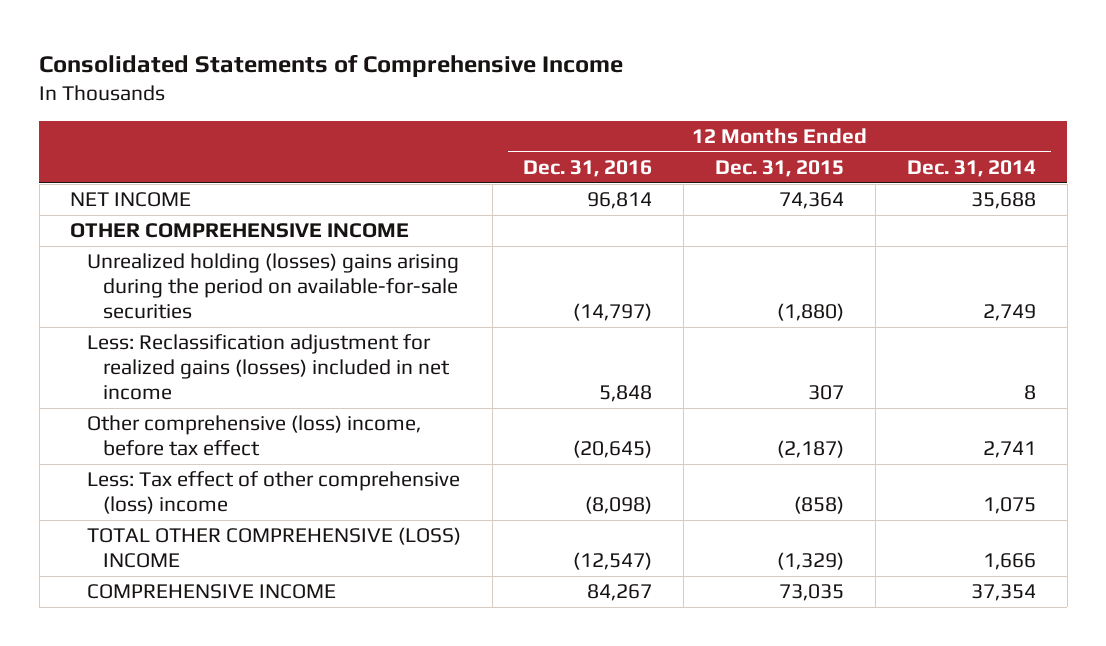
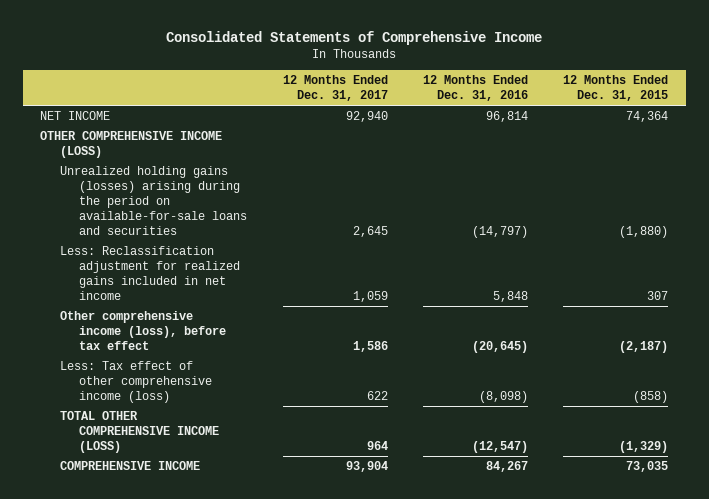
- | 12 Months Ended Dec. 31, 2016 | 12 Months Ended Dec. 31, 2015 | 12 Months Ended Dec. 31, 2014
+ | 12 Months Ended Dec. 31, 2017 | 12 Months Ended Dec. 31, 2016 | 12 Months Ended Dec. 31, 2015
- OTHER COMPREHENSIVE INCOME
- Unrealized holding (losses) gains arising during the period on available-for-sale securities | (14,797) | (1,880) | 2,749
- Less: Reclassification adjustment for realized gains (losses) included in net income | 5,848 | 307 | 8
- Other comprehensive (loss) income, before tax effect | (20,645) | (2,187) | 2,741
- Less: Tax effect of other comprehensive (loss) income | (8,098) | (858) | 1,075
- TOTAL OTHER COMPREHENSIVE (LOSS) INCOME | (12,547) | (1,329) | 1,666
+ OTHER COMPREHENSIVE INCOME (LOSS)
+ Unrealized holding gains (losses) arising during the period on available-for-sale loans and securities | 2,645 | (14,797) | (1,880)
+ Less: Reclassification adjustment for realized gains included in net income | 1,059 | 5,848 | 307
+ Other comprehensive income (loss), before tax effect | 1,586 | (20,645) | (2,187)
+ Less: Tax effect of other comprehensive income (loss) | 622 | (8,098) | (858)
+ TOTAL OTHER COMPREHENSIVE INCOME (LOSS) | 964 | (12,547) | (1,329)

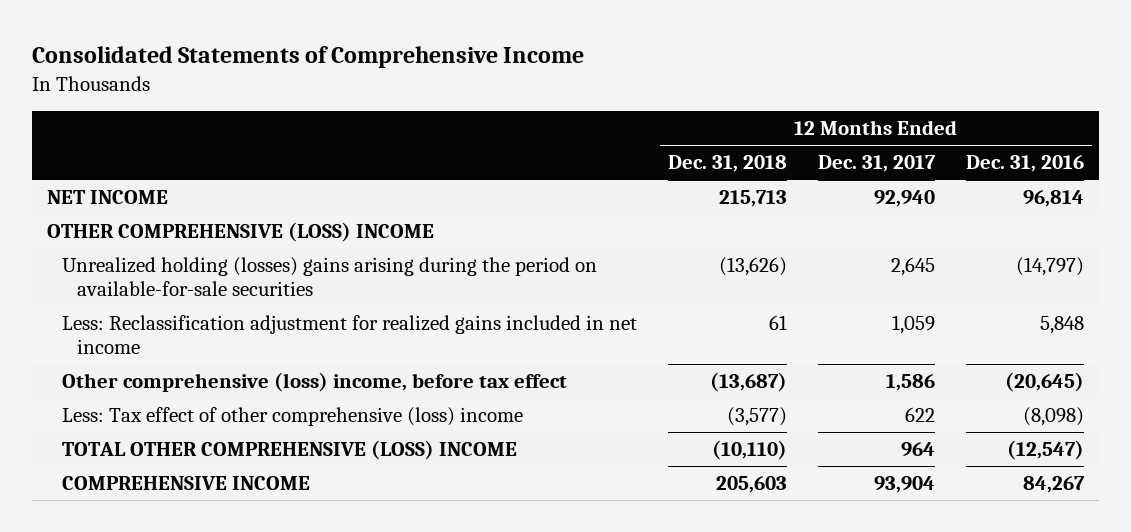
- | 12 Months Ended Dec. 31, 2017 | 12 Months Ended Dec. 31, 2016 | 12 Months Ended Dec. 31, 2015
+ | 12 Months Ended Dec. 31, 2018 | 12 Months Ended Dec. 31, 2017 | 12 Months Ended Dec. 31, 2016
- OTHER COMPREHENSIVE INCOME (LOSS)
- Unrealized holding gains (losses) arising during the period on available-for-sale loans and securities | 2,645 | (14,797) | (1,880)
+ OTHER COMPREHENSIVE (LOSS) INCOME
+ Unrealized holding (losses) gains arising during the period on available-for-sale securities | (13,626) | 2,645 | (14,797)
- Other comprehensive income (loss), before tax effect | 1,586 | (20,645) | (2,187)
- Less: Tax effect of other comprehensive income (loss) | 622 | (8,098) | (858)
- TOTAL OTHER COMPREHENSIVE INCOME (LOSS) | 964 | (12,547) | (1,329)
+ Other comprehensive (loss) income, before tax effect | (13,687) | 1,586 | (20,645)
+ Less: Tax effect of other comprehensive (loss) income | (3,577) | 622 | (8,098)
+ TOTAL OTHER COMPREHENSIVE (LOSS) INCOME | (10,110) | 964 | (12,547)

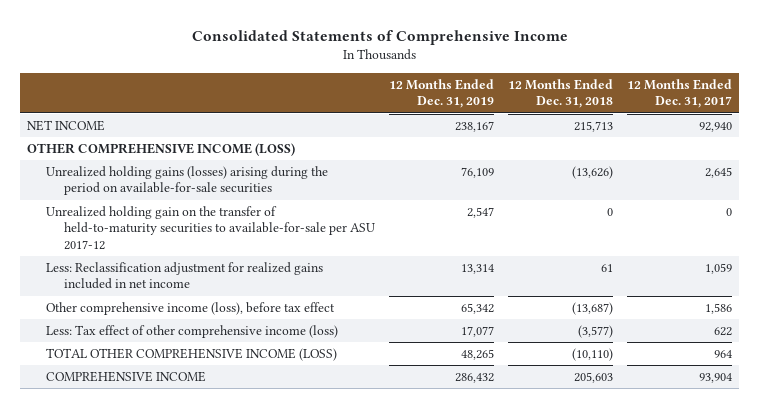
- | 12 Months Ended Dec. 31, 2018 | 12 Months Ended Dec. 31, 2017 | 12 Months Ended Dec. 31, 2016
+ | 12 Months Ended Dec. 31, 2019 | 12 Months Ended Dec. 31, 2018 | 12 Months Ended Dec. 31, 2017
- OTHER COMPREHENSIVE (LOSS) INCOME
- Unrealized holding (losses) gains arising during the period on available-for-sale securities | (13,626) | 2,645 | (14,797)
+ OTHER COMPREHENSIVE INCOME (LOSS)
+ Unrealized holding gains (losses) arising during the period on available-for-sale securities | 76,109 | (13,626) | 2,645
+ Unrealized holding gain on the transfer of held-to-maturity securities to available-for-sale per ASU 2017-12 | 2,547 | 0 | 0
- Other comprehensive (loss) income, before tax effect | (13,687) | 1,586 | (20,645)
- Less: Tax effect of other comprehensive (loss) income | (3,577) | 622 | (8,098)
- TOTAL OTHER COMPREHENSIVE (LOSS) INCOME | (10,110) | 964 | (12,547)
+ Other comprehensive income (loss), before tax effect | 65,342 | (13,687) | 1,586
+ Less: Tax effect of other comprehensive income (loss) | 17,077 | (3,577) | 622
+ TOTAL OTHER COMPREHENSIVE INCOME (LOSS) | 48,265 | (10,110) | 964

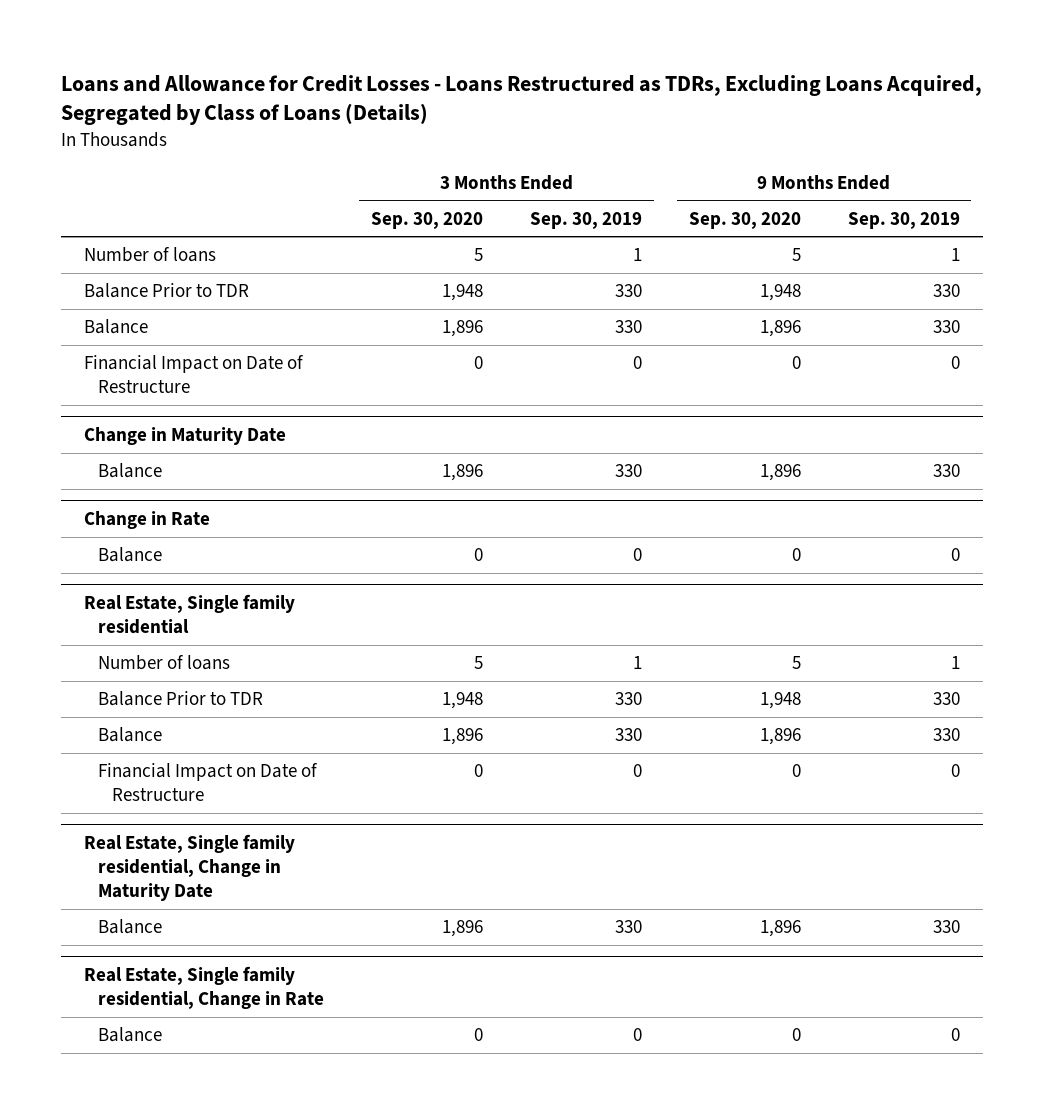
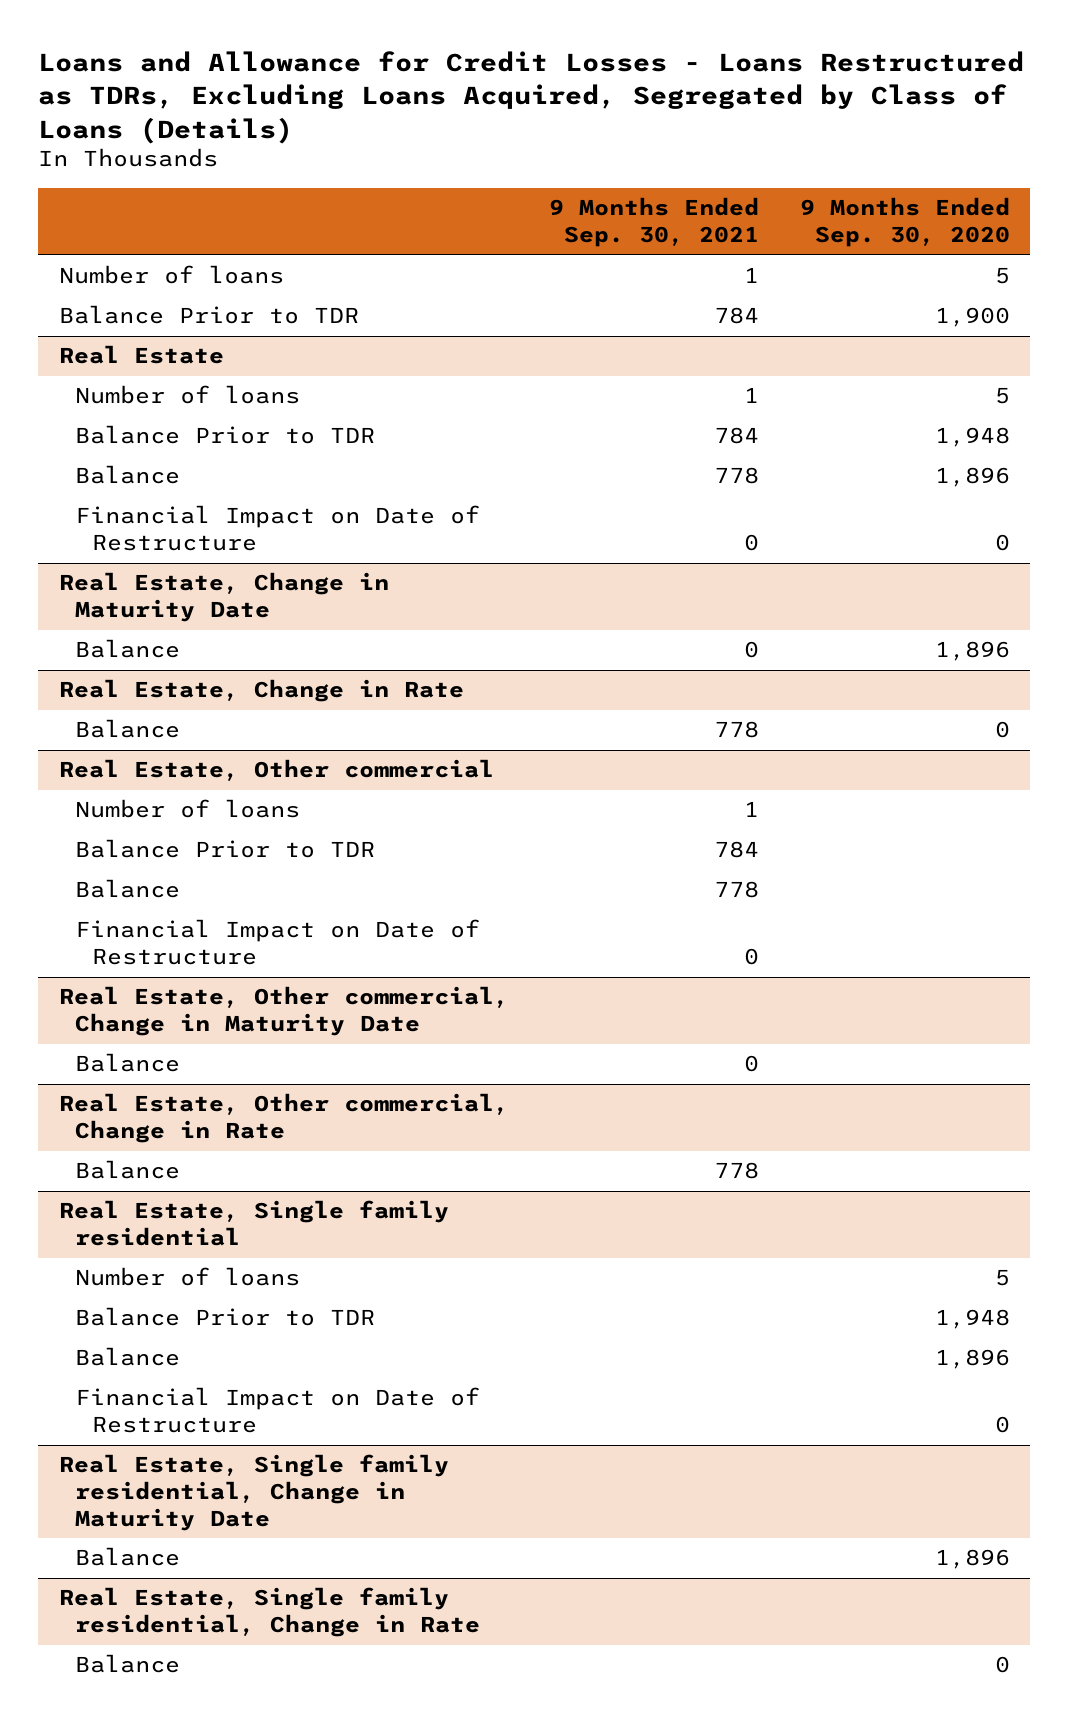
- | 3 Months Ended Sep. 30, 2020 | 3 Months Ended Sep. 30, 2019 | 9 Months Ended Sep. 30, 2020 | 9 Months Ended Sep. 30, 2019
+ | 9 Months Ended Sep. 30, 2021 | 9 Months Ended Sep. 30, 2020
+ Balance Prior to TDR | 784 | 1,900
+ Real Estate
+ Number of loans | 1 | 5
- Change in Maturity Date
+ Real Estate, Change in Maturity Date
- Change in Rate
+ Real Estate, Change in Rate
+ Real Estate, Other commercial
+ Number of loans | 1 |
+ Balance Prior to TDR | 784 |
+ Balance | 778 |
+ Financial Impact on Date of Restructure | 0 |
+ Real Estate, Other commercial, Change in Maturity Date
+ Balance | 0 |
+ Real Estate, Other commercial, Change in Rate
+ Balance | 778 |

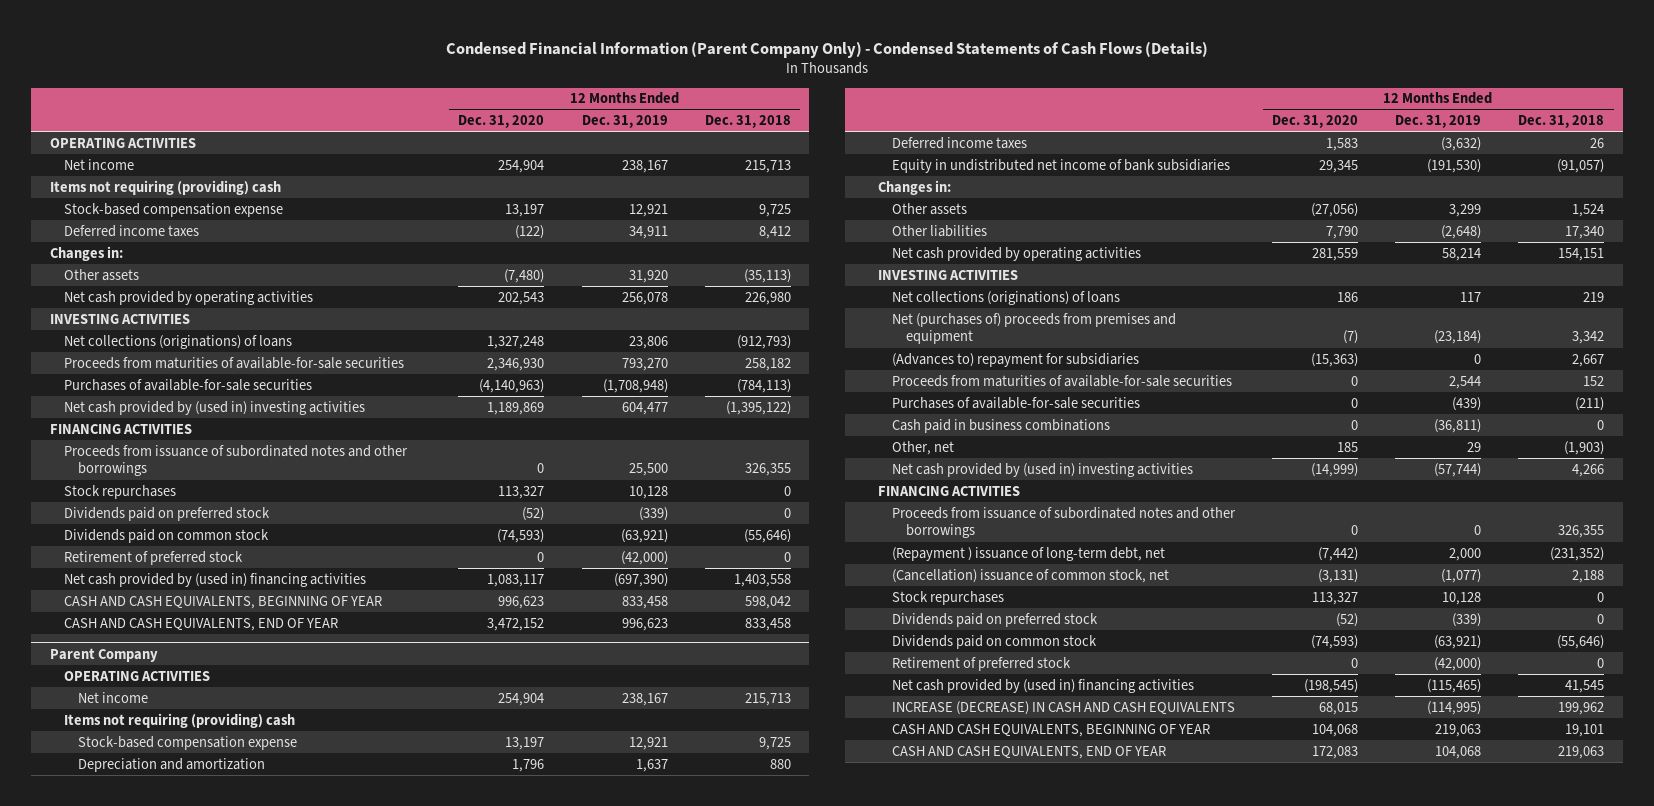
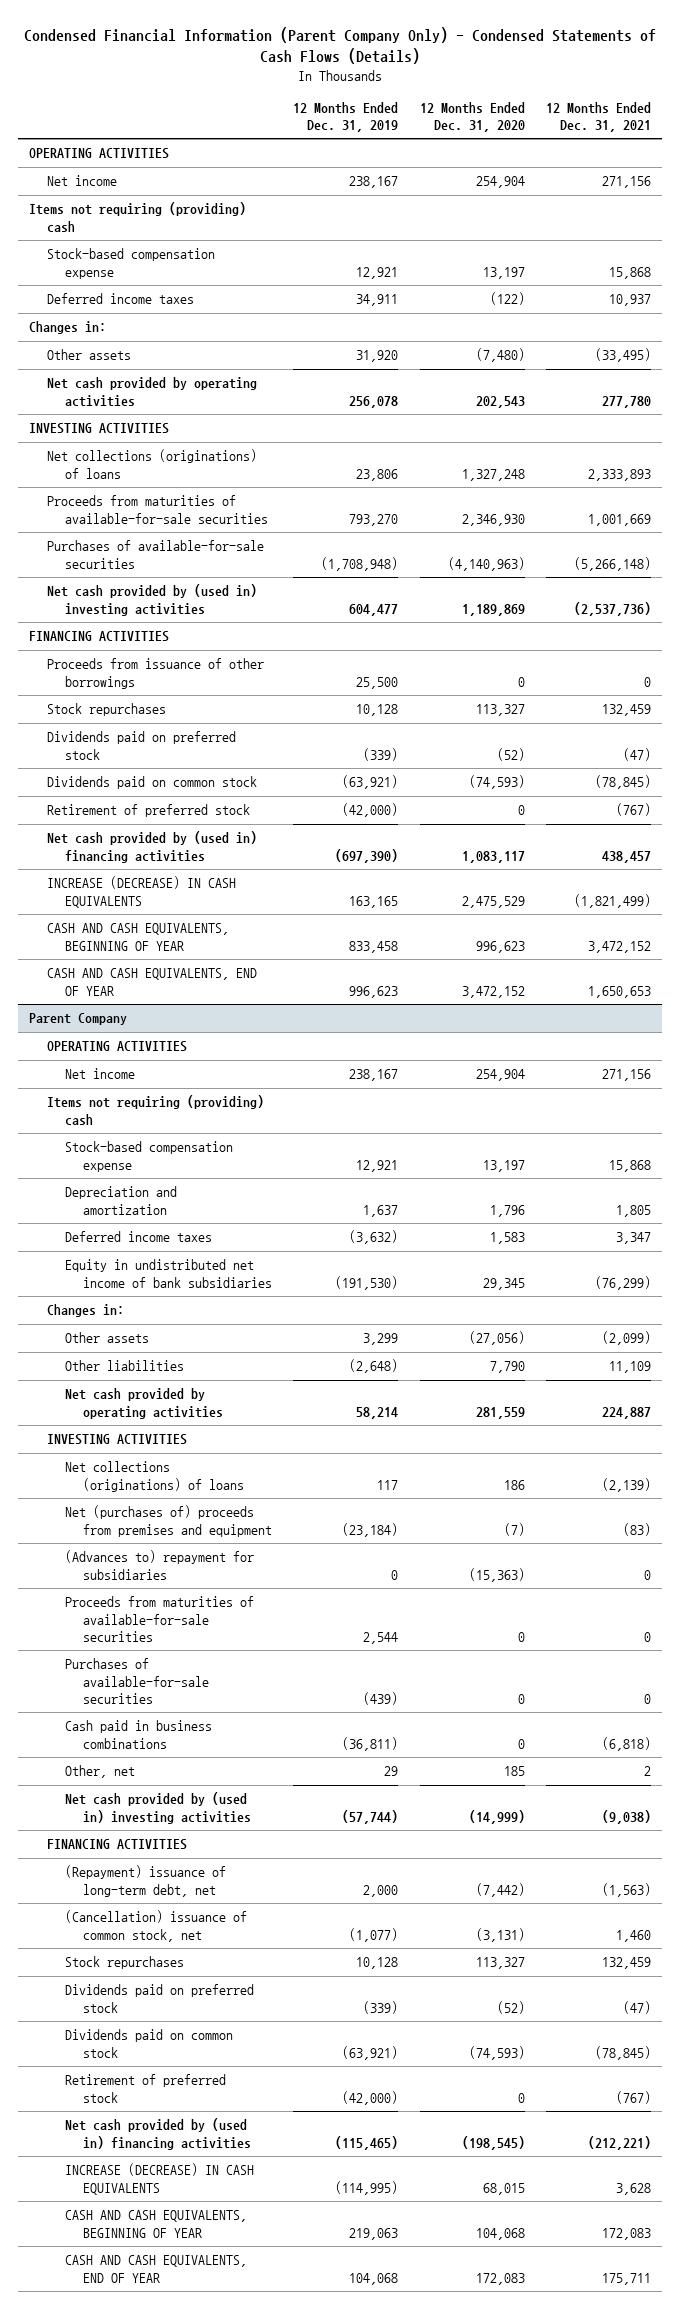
- | 12 Months Ended Dec. 31, 2020 | 12 Months Ended Dec. 31, 2019 | 12 Months Ended Dec. 31, 2018
+ | 12 Months Ended Dec. 31, 2019 | 12 Months Ended Dec. 31, 2020 | 12 Months Ended Dec. 31, 2021
- Proceeds from issuance of subordinated notes and other borrowings | 0 | 25,500 | 326,355
+ Proceeds from issuance of other borrowings | 25,500 | 0 | 0
+ INCREASE (DECREASE) IN CASH EQUIVALENTS | 163,165 | 2,475,529 | (1,821,499)
@ Parent Company
- Proceeds from issuance of subordinated notes and other borrowings | 0 | 0 | 326,355
- (Repayment ) issuance of long-term debt, net | (7,442) | 2,000 | (231,352)
+ (Repayment) issuance of long-term debt, net | 2,000 | (7,442) | (1,563)
- INCREASE (DECREASE) IN CASH AND CASH EQUIVALENTS | 68,015 | (114,995) | 199,962
+ INCREASE (DECREASE) IN CASH EQUIVALENTS | (114,995) | 68,015 | 3,628

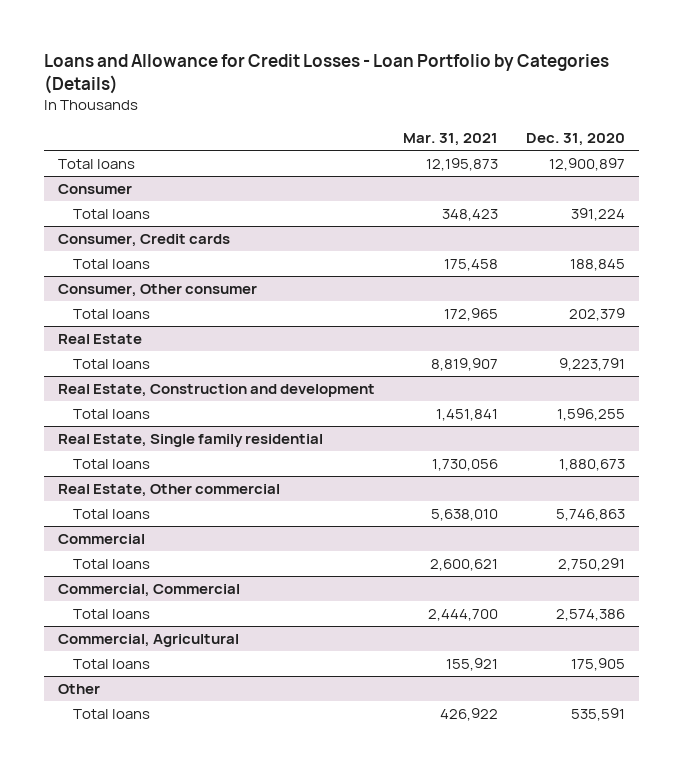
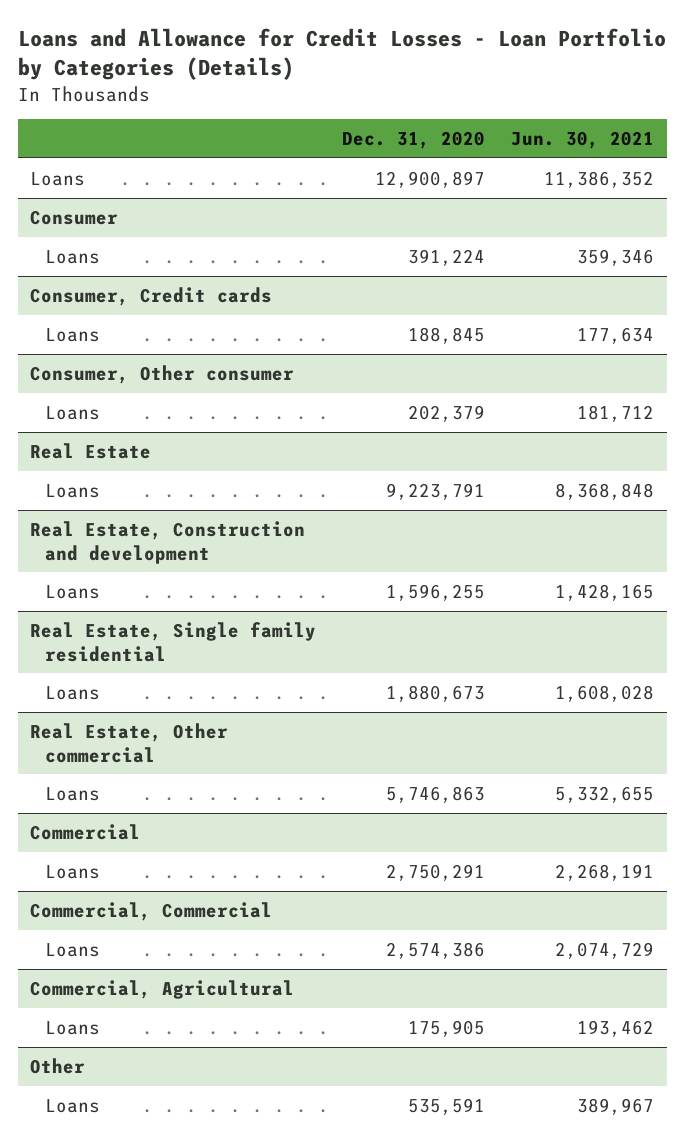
- | Mar. 31, 2021 | Dec. 31, 2020
+ | Dec. 31, 2020 | Jun. 30, 2021
- Total loans | 12,195,873 | 12,900,897
+ Loans | 12,900,897 | 11,386,352
@ Consumer
- Total loans | 348,423 | 391,224
+ Loans | 391,224 | 359,346
@ Consumer, Credit cards
- Total loans | 175,458 | 188,845
+ Loans | 188,845 | 177,634
@ Consumer, Other consumer
- Total loans | 172,965 | 202,379
+ Loans | 202,379 | 181,712
@ Real Estate
- Total loans | 8,819,907 | 9,223,791
+ Loans | 9,223,791 | 8,368,848
@ Real Estate, Construction and development
- Total loans | 1,451,841 | 1,596,255
+ Loans | 1,596,255 | 1,428,165
@ Real Estate, Single family residential
- Total loans | 1,730,056 | 1,880,673
+ Loans | 1,880,673 | 1,608,028
@ Real Estate, Other commercial
- Total loans | 5,638,010 | 5,746,863
+ Loans | 5,746,863 | 5,332,655
@ Commercial
- Total loans | 2,600,621 | 2,750,291
+ Loans | 2,750,291 | 2,268,191
@ Commercial, Commercial
- Total loans | 2,444,700 | 2,574,386
+ Loans | 2,574,386 | 2,074,729
@ Commercial, Agricultural
- Total loans | 155,921 | 175,905
+ Loans | 175,905 | 193,462
@ Other
- Total loans | 426,922 | 535,591
+ Loans | 535,591 | 389,967

